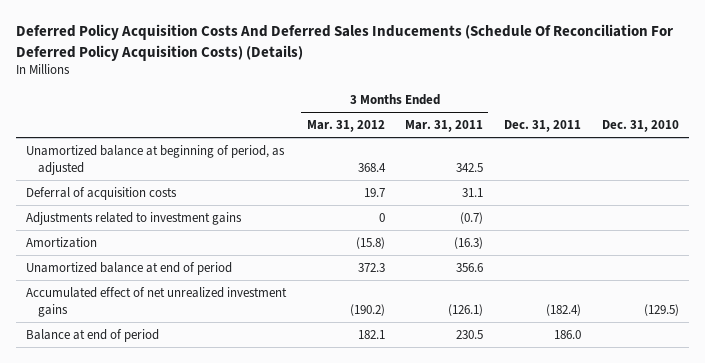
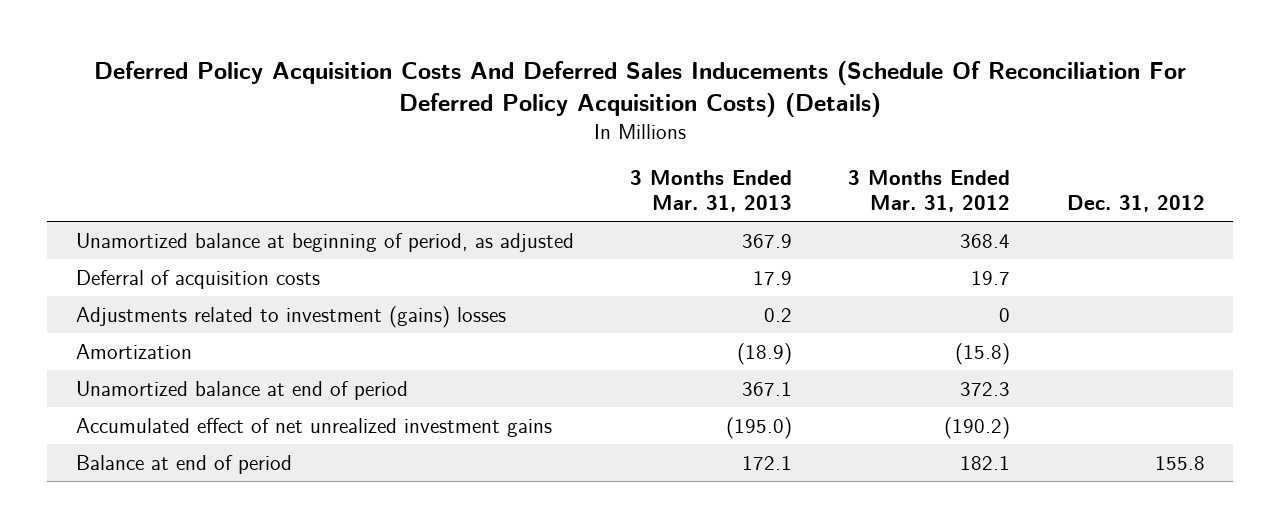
- | 3 Months Ended Mar. 31, 2012 | 3 Months Ended Mar. 31, 2011 | Dec. 31, 2011 | Dec. 31, 2010
+ | 3 Months Ended Mar. 31, 2013 | 3 Months Ended Mar. 31, 2012 | Dec. 31, 2012
- Adjustments related to investment gains | 0 | (0.7) | |
+ Adjustments related to investment (gains) losses | 0.2 | 0 |

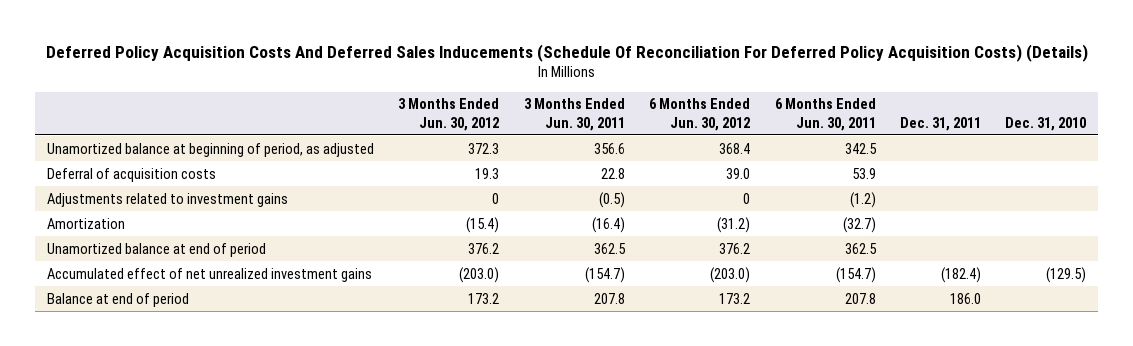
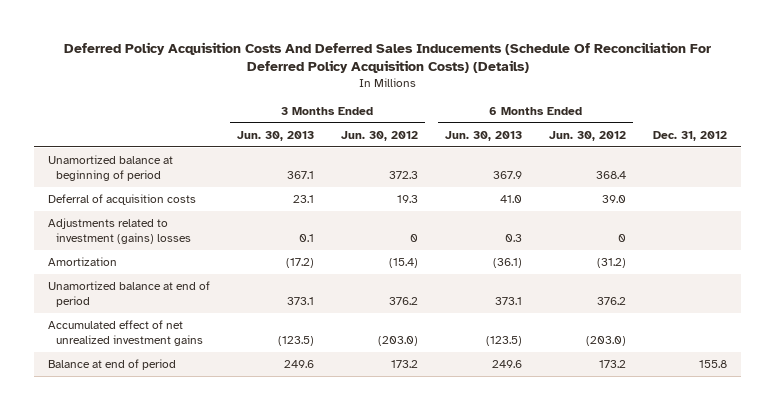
- | 3 Months Ended Jun. 30, 2012 | 3 Months Ended Jun. 30, 2011 | 6 Months Ended Jun. 30, 2012 | 6 Months Ended Jun. 30, 2011 | Dec. 31, 2011 | Dec. 31, 2010
+ | 3 Months Ended Jun. 30, 2013 | 3 Months Ended Jun. 30, 2012 | 6 Months Ended Jun. 30, 2013 | 6 Months Ended Jun. 30, 2012 | Dec. 31, 2012
- Unamortized balance at beginning of period, as adjusted | 372.3 | 356.6 | 368.4 | 342.5 | |
+ Unamortized balance at beginning of period | 367.1 | 372.3 | 367.9 | 368.4 |
- Adjustments related to investment gains | 0 | (0.5) | 0 | (1.2) | |
+ Adjustments related to investment (gains) losses | 0.1 | 0 | 0.3 | 0 |

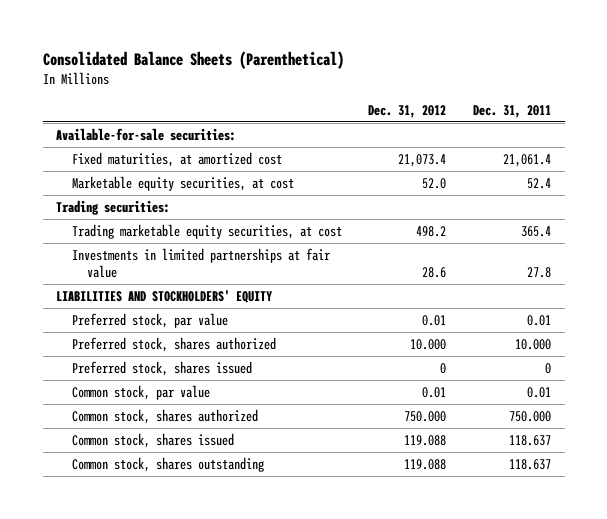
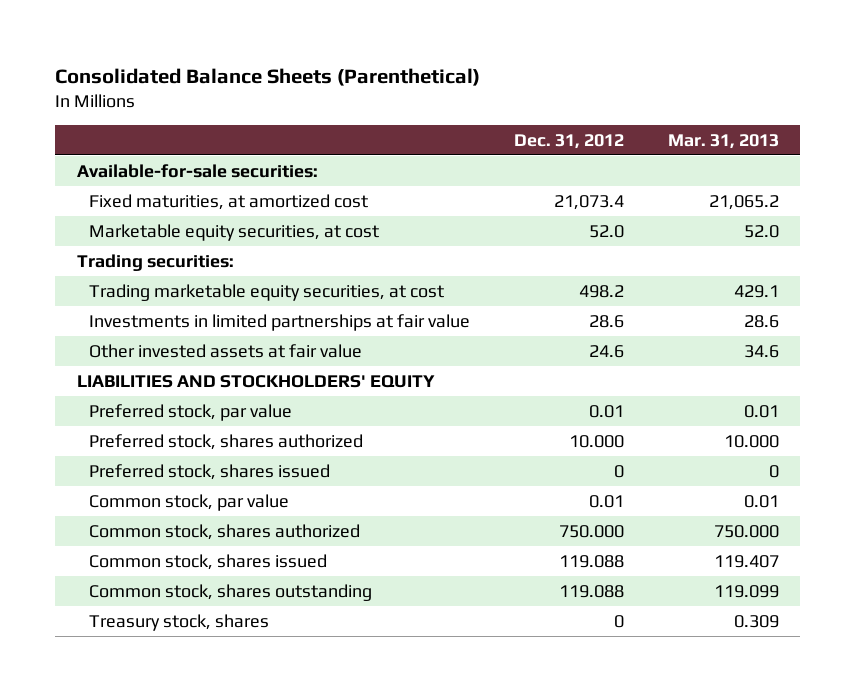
- | Dec. 31, 2012 | Dec. 31, 2011
+ | Dec. 31, 2012 | Mar. 31, 2013
+ Other invested assets at fair value | 24.6 | 34.6
+ Treasury stock, shares | 0 | 0.309

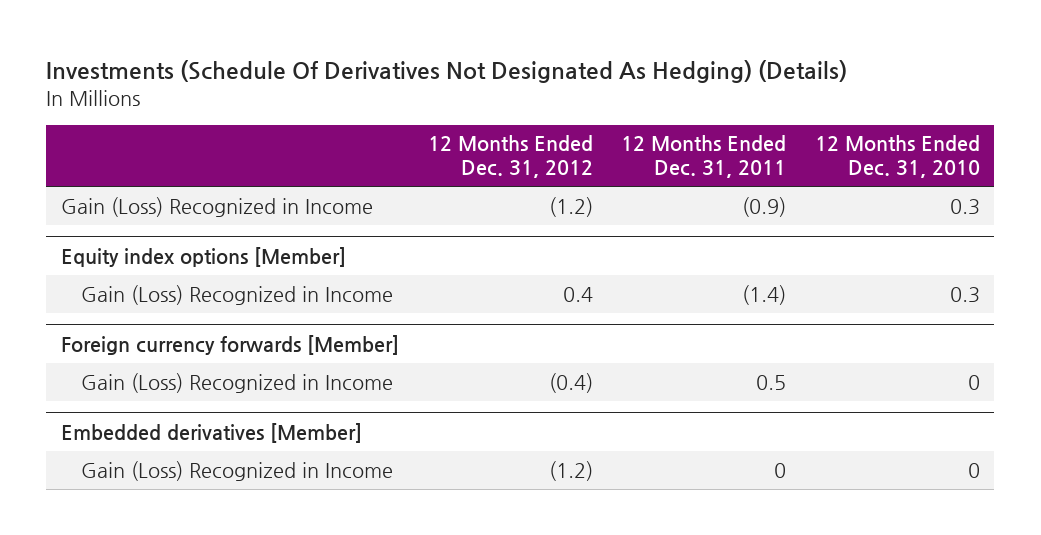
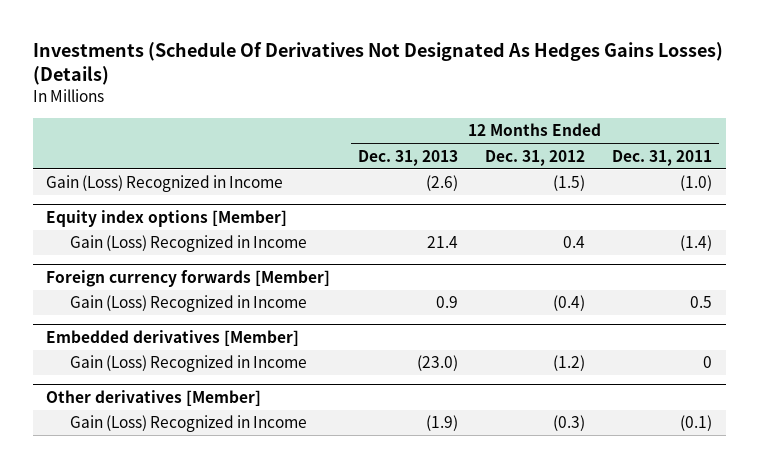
- Investments (Schedule Of Derivatives Not Designated As Hedging) (Details)
+ Investments (Schedule Of Derivatives Not Designated As Hedges Gains Losses) (Details)
- | 12 Months Ended Dec. 31, 2012 | 12 Months Ended Dec. 31, 2011 | 12 Months Ended Dec. 31, 2010
+ | 12 Months Ended Dec. 31, 2013 | 12 Months Ended Dec. 31, 2012 | 12 Months Ended Dec. 31, 2011
- Gain (Loss) Recognized in Income | (1.2) | (0.9) | 0.3
+ Gain (Loss) Recognized in Income | (2.6) | (1.5) | (1.0)
+ Other derivatives [Member]
+ Gain (Loss) Recognized in Income | (1.9) | (0.3) | (0.1)

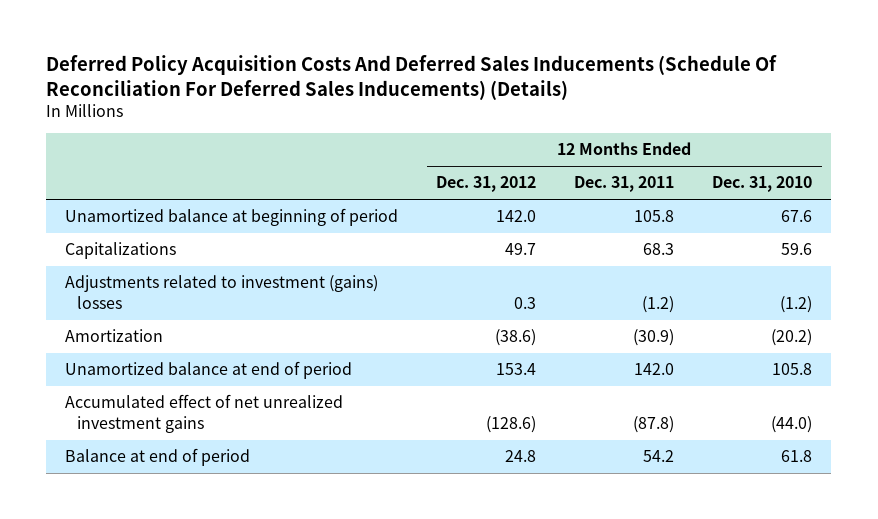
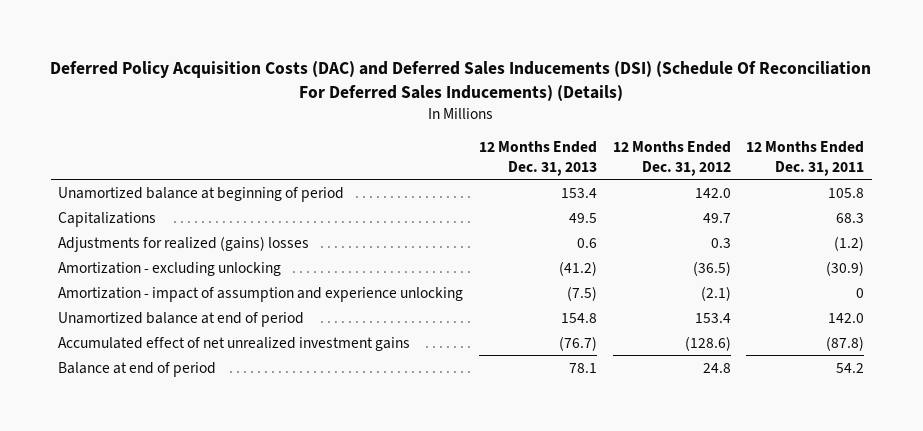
- Deferred Policy Acquisition Costs And Deferred Sales Inducements (Schedule Of Reconciliation For Deferred Sales Inducements) (Details)
+ Deferred Policy Acquisition Costs (DAC) and Deferred Sales Inducements (DSI) (Schedule Of Reconciliation For Deferred Sales Inducements) (Details)
- | 12 Months Ended Dec. 31, 2012 | 12 Months Ended Dec. 31, 2011 | 12 Months Ended Dec. 31, 2010
+ | 12 Months Ended Dec. 31, 2013 | 12 Months Ended Dec. 31, 2012 | 12 Months Ended Dec. 31, 2011
- Adjustments related to investment (gains) losses | 0.3 | (1.2) | (1.2)
- Amortization | (38.6) | (30.9) | (20.2)
+ Adjustments for realized (gains) losses | 0.6 | 0.3 | (1.2)
+ Amortization - excluding unlocking | (41.2) | (36.5) | (30.9)
+ Amortization - impact of assumption and experience unlocking | (7.5) | (2.1) | 0

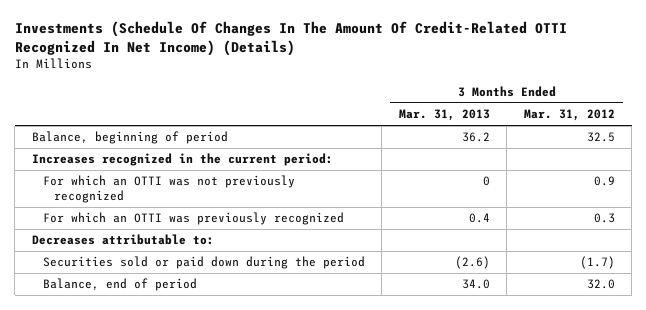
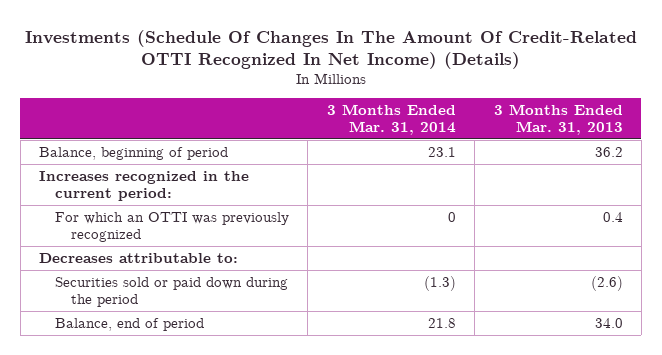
- | 3 Months Ended Mar. 31, 2013 | 3 Months Ended Mar. 31, 2012
+ | 3 Months Ended Mar. 31, 2014 | 3 Months Ended Mar. 31, 2013
- For which an OTTI was not previously recognized | 0 | 0.9

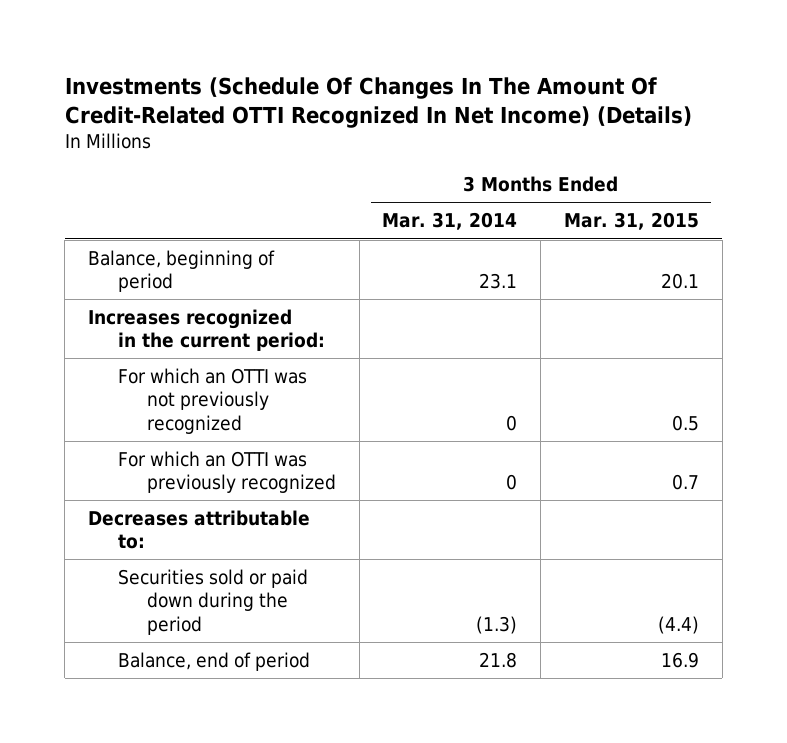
- | 3 Months Ended Mar. 31, 2014 | 3 Months Ended Mar. 31, 2013
+ | 3 Months Ended Mar. 31, 2014 | 3 Months Ended Mar. 31, 2015
+ For which an OTTI was not previously recognized | 0 | 0.5

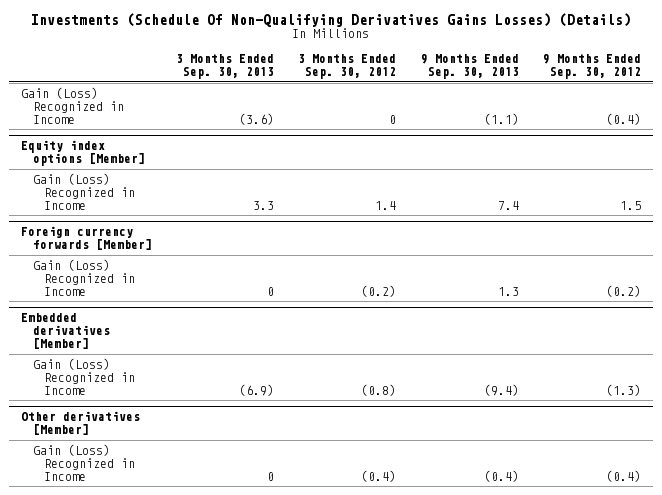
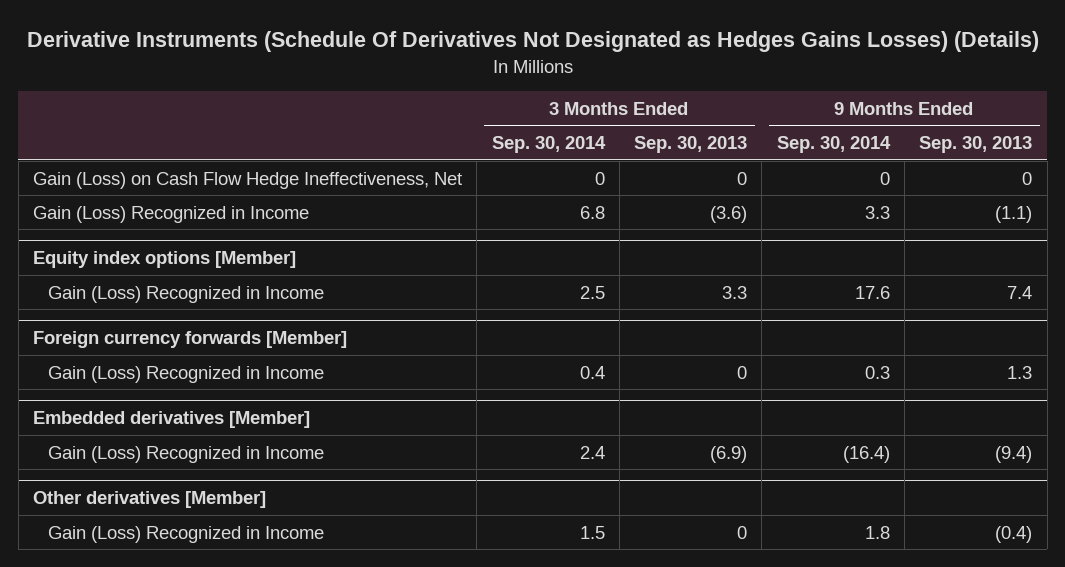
- Investments (Schedule Of Non-Qualifying Derivatives Gains Losses) (Details)
+ Derivative Instruments (Schedule Of Derivatives Not Designated as Hedges Gains Losses) (Details)
- | 3 Months Ended Sep. 30, 2013 | 3 Months Ended Sep. 30, 2012 | 9 Months Ended Sep. 30, 2013 | 9 Months Ended Sep. 30, 2012
+ | 3 Months Ended Sep. 30, 2014 | 3 Months Ended Sep. 30, 2013 | 9 Months Ended Sep. 30, 2014 | 9 Months Ended Sep. 30, 2013
+ Gain (Loss) on Cash Flow Hedge Ineffectiveness, Net | 0 | 0 | 0 | 0

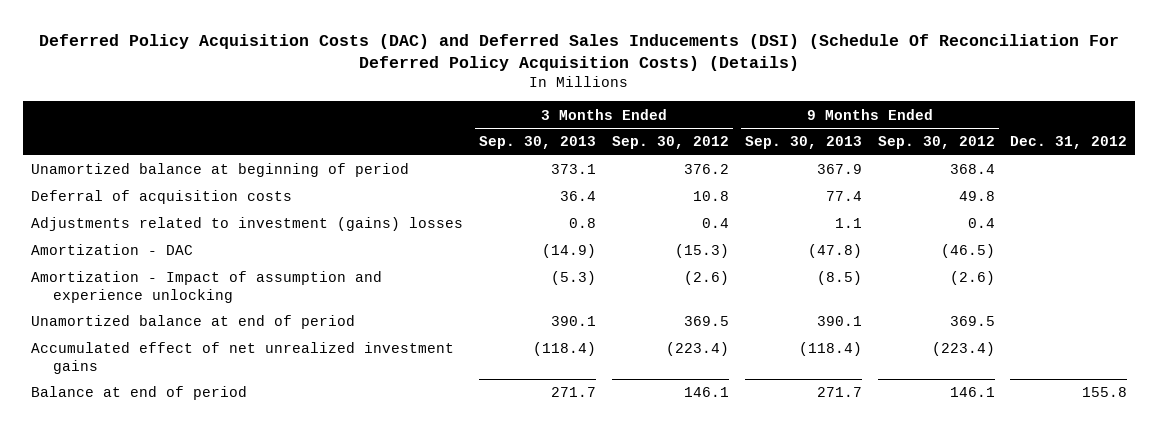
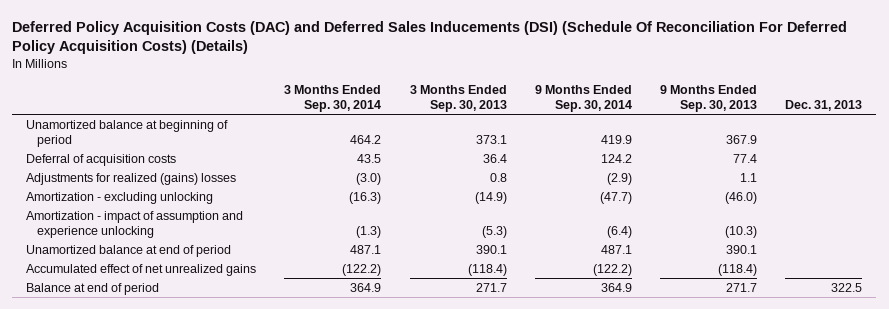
- | 3 Months Ended Sep. 30, 2013 | 3 Months Ended Sep. 30, 2012 | 9 Months Ended Sep. 30, 2013 | 9 Months Ended Sep. 30, 2012 | Dec. 31, 2012
+ | 3 Months Ended Sep. 30, 2014 | 3 Months Ended Sep. 30, 2013 | 9 Months Ended Sep. 30, 2014 | 9 Months Ended Sep. 30, 2013 | Dec. 31, 2013
- Adjustments related to investment (gains) losses | 0.8 | 0.4 | 1.1 | 0.4 |
- Amortization - DAC | (14.9) | (15.3) | (47.8) | (46.5) |
- Amortization - Impact of assumption and experience unlocking | (5.3) | (2.6) | (8.5) | (2.6) |
+ Adjustments for realized (gains) losses | (3.0) | 0.8 | (2.9) | 1.1 |
+ Amortization - excluding unlocking | (16.3) | (14.9) | (47.7) | (46.0) |
+ Amortization - impact of assumption and experience unlocking | (1.3) | (5.3) | (6.4) | (10.3) |
- Accumulated effect of net unrealized investment gains | (118.4) | (223.4) | (118.4) | (223.4) |
+ Accumulated effect of net unrealized gains | (122.2) | (118.4) | (122.2) | (118.4) |

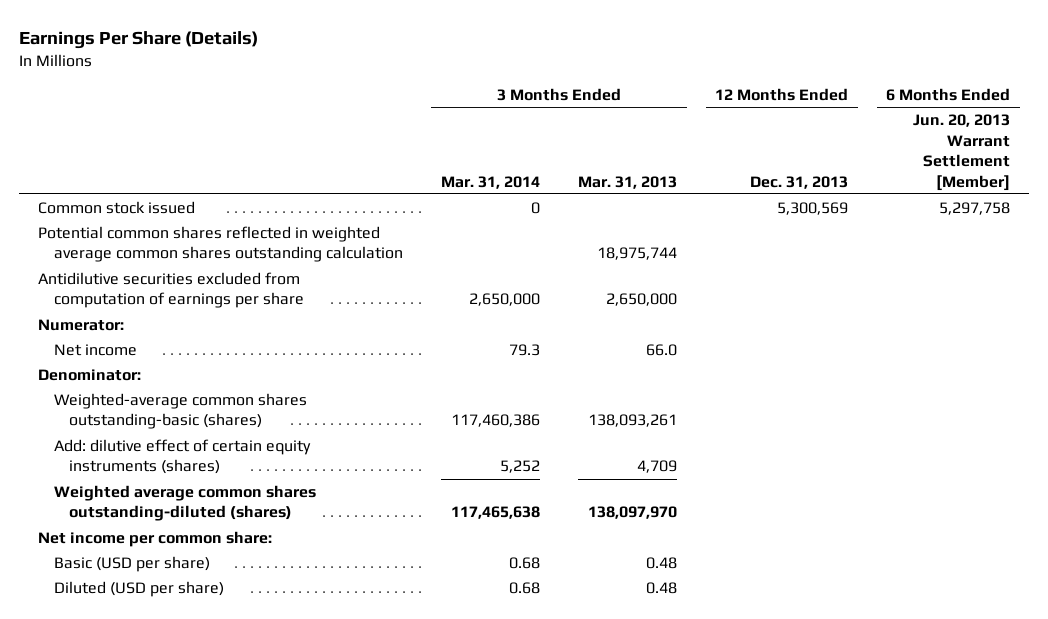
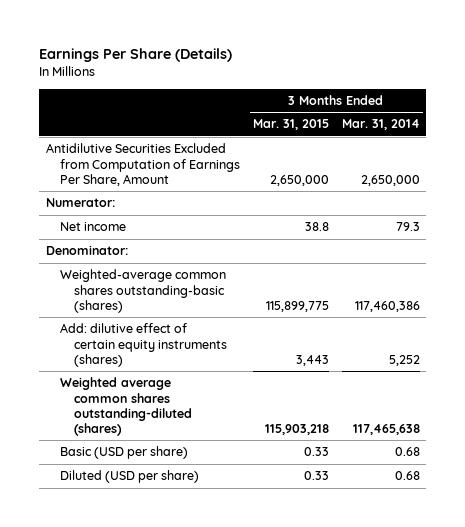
- | 3 Months Ended Mar. 31, 2014 | 3 Months Ended Mar. 31, 2013 | 12 Months Ended Dec. 31, 2013 | 6 Months Ended Jun. 20, 2013 Warrant Settlement [Member]
+ | 3 Months Ended Mar. 31, 2015 | 3 Months Ended Mar. 31, 2014
- Common stock issued | 0 | | 5,300,569 | 5,297,758
- Potential common shares reflected in weighted average common shares outstanding calculation | | 18,975,744 | |
- Antidilutive securities excluded from computation of earnings per share | 2,650,000 | 2,650,000 | |
+ Antidilutive Securities Excluded from Computation of Earnings Per Share, Amount | 2,650,000 | 2,650,000
- Net income per common share:

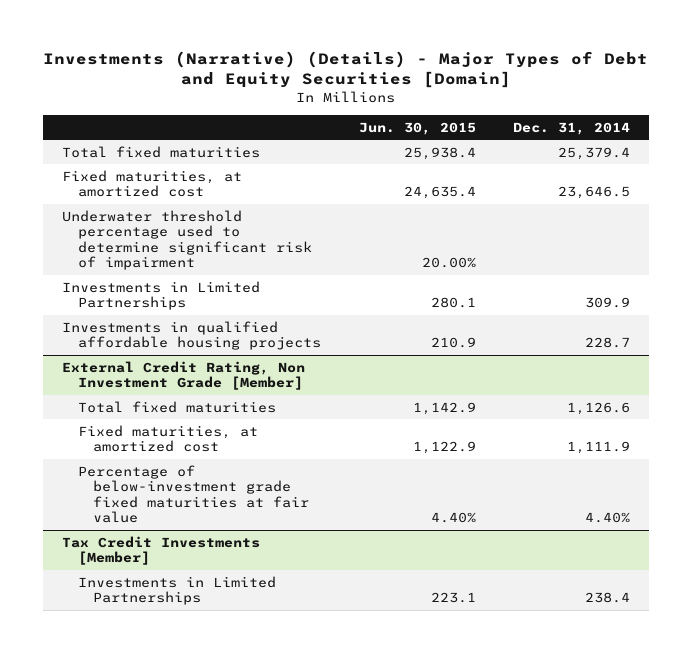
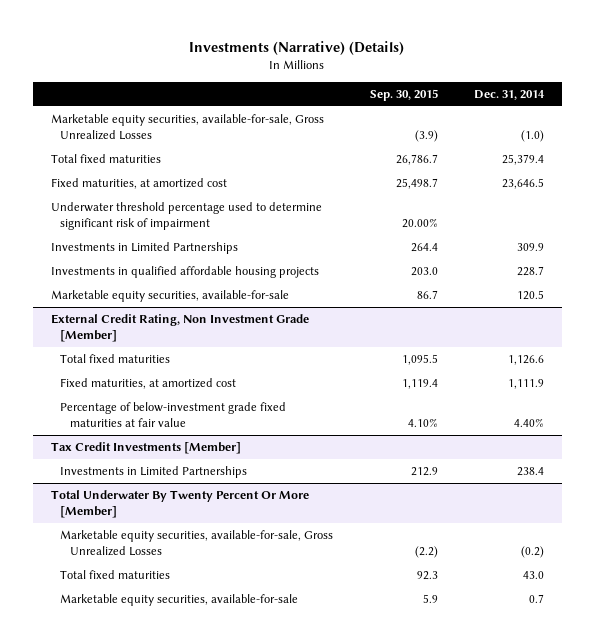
- Investments (Narrative) (Details) - Major Types of Debt and Equity Securities [Domain]
+ Investments (Narrative) (Details)
- | Jun. 30, 2015 | Dec. 31, 2014
+ | Sep. 30, 2015 | Dec. 31, 2014
+ Marketable equity securities, available-for-sale, Gross Unrealized Losses | (3.9) | (1.0)
+ Marketable equity securities, available-for-sale | 86.7 | 120.5
+ Total Underwater By Twenty Percent Or More [Member]
+ Marketable equity securities, available-for-sale, Gross Unrealized Losses | (2.2) | (0.2)
+ Total fixed maturities | 92.3 | 43.0
+ Marketable equity securities, available-for-sale | 5.9 | 0.7

